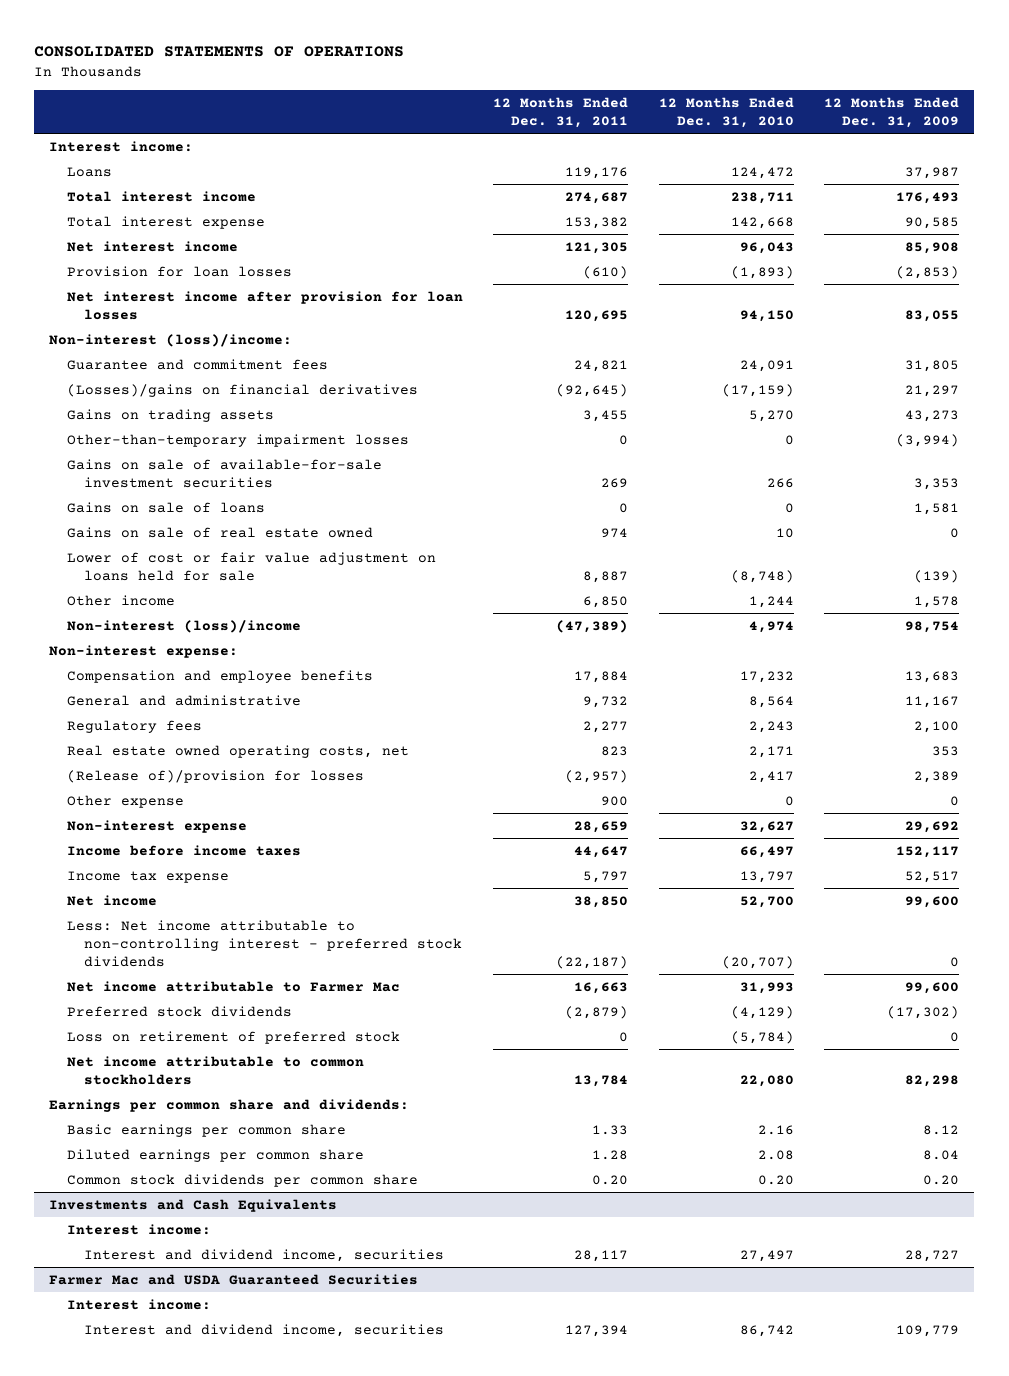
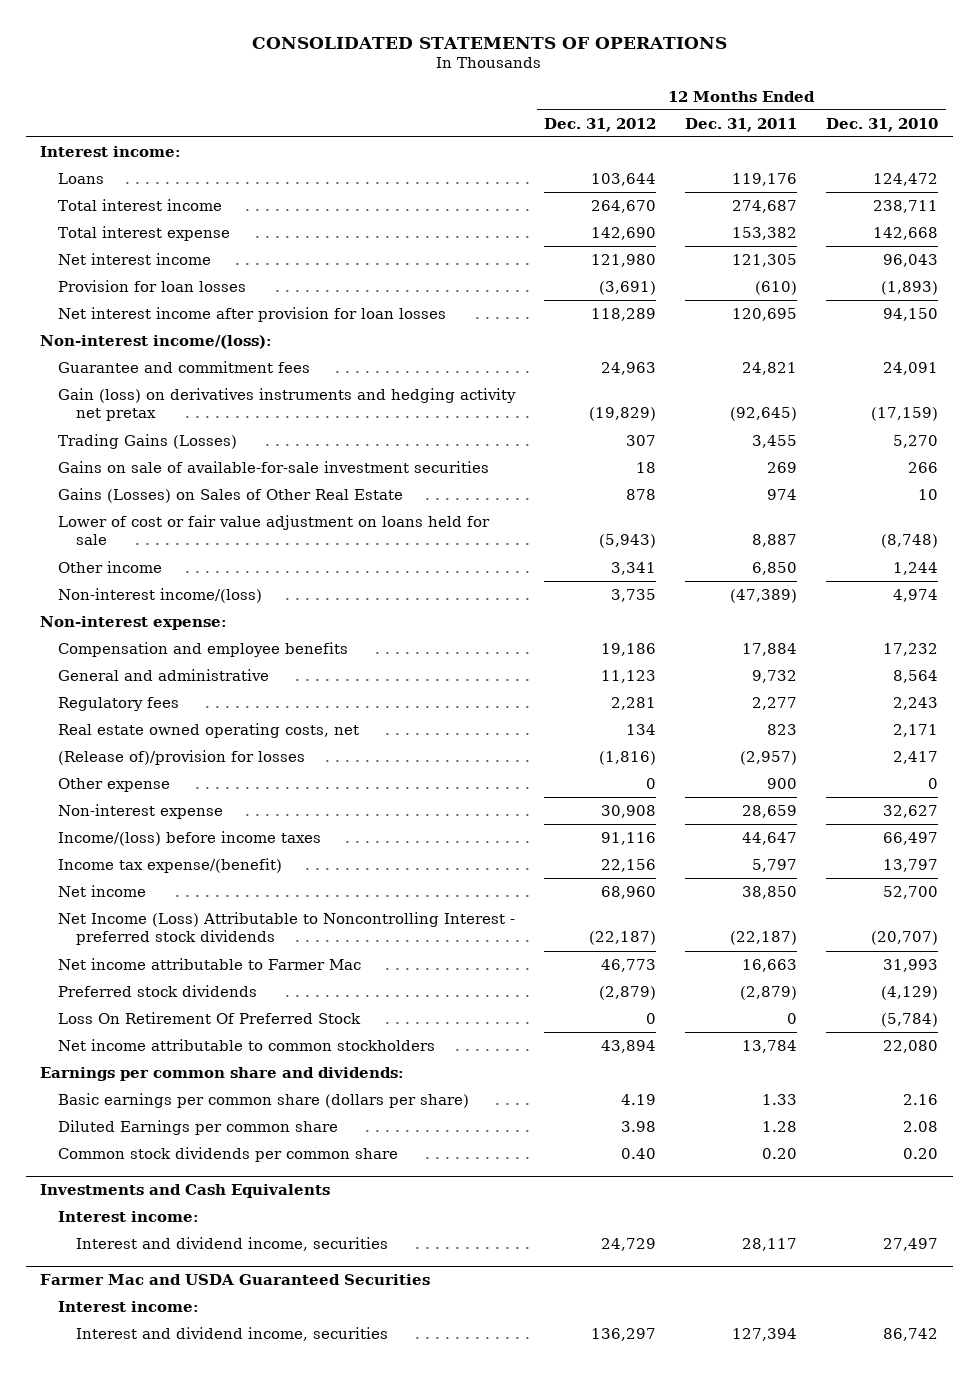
- | 12 Months Ended Dec. 31, 2011 | 12 Months Ended Dec. 31, 2010 | 12 Months Ended Dec. 31, 2009
+ | 12 Months Ended Dec. 31, 2012 | 12 Months Ended Dec. 31, 2011 | 12 Months Ended Dec. 31, 2010
- Non-interest (loss)/income:
+ Non-interest income/(loss):
- (Losses)/gains on financial derivatives | (92,645) | (17,159) | 21,297
- Gains on trading assets | 3,455 | 5,270 | 43,273
- Other-than-temporary impairment losses | 0 | 0 | (3,994)
+ Gain (loss) on derivatives instruments and hedging activity net pretax | (19,829) | (92,645) | (17,159)
+ Trading Gains (Losses) | 307 | 3,455 | 5,270
- Gains on sale of loans | 0 | 0 | 1,581
- Gains on sale of real estate owned | 974 | 10 | 0
+ Gains (Losses) on Sales of Other Real Estate | 878 | 974 | 10
- Non-interest (loss)/income | (47,389) | 4,974 | 98,754
+ Non-interest income/(loss) | 3,735 | (47,389) | 4,974
- Income before income taxes | 44,647 | 66,497 | 152,117
- Income tax expense | 5,797 | 13,797 | 52,517
+ Income/(loss) before income taxes | 91,116 | 44,647 | 66,497
+ Income tax expense/(benefit) | 22,156 | 5,797 | 13,797
- Less: Net income attributable to non-controlling interest - preferred stock dividends | (22,187) | (20,707) | 0
+ Net Income (Loss) Attributable to Noncontrolling Interest - preferred stock dividends | (22,187) | (22,187) | (20,707)
- Loss on retirement of preferred stock | 0 | (5,784) | 0
+ Loss On Retirement Of Preferred Stock | 0 | 0 | (5,784)
- Basic earnings per common share | 1.33 | 2.16 | 8.12
- Diluted earnings per common share | 1.28 | 2.08 | 8.04
+ Basic earnings per common share (dollars per share) | 4.19 | 1.33 | 2.16
+ Diluted Earnings per common share | 3.98 | 1.28 | 2.08

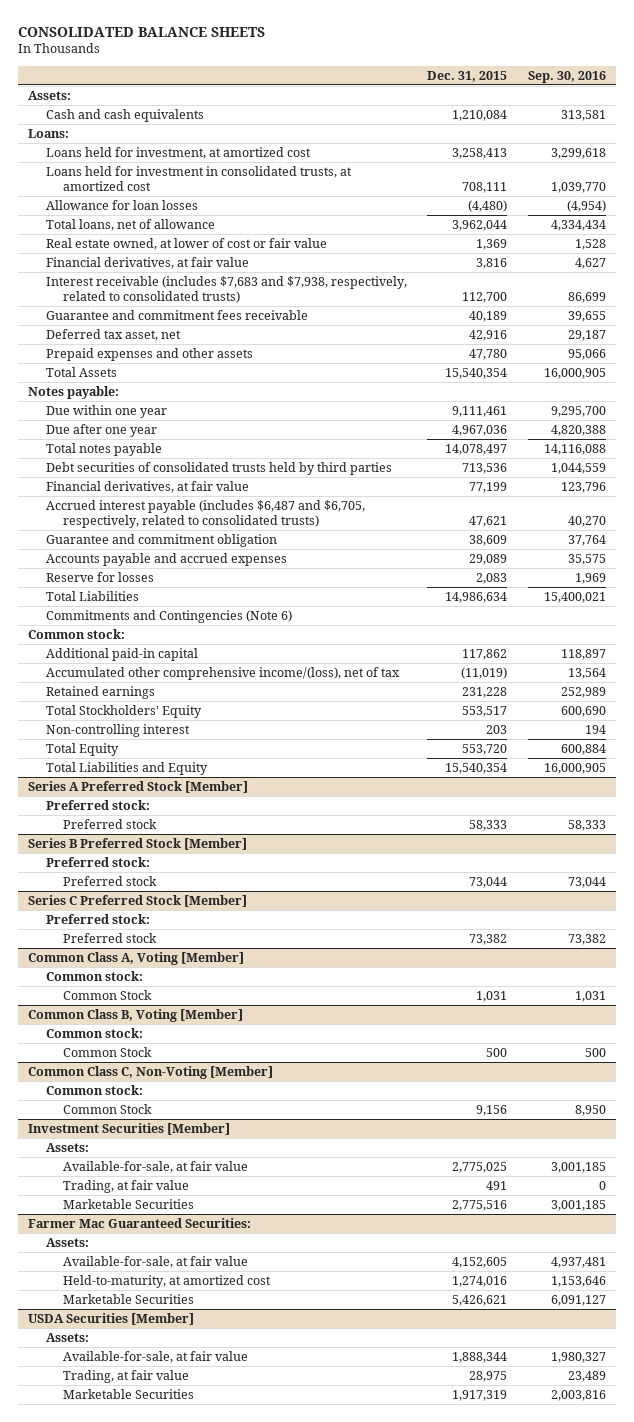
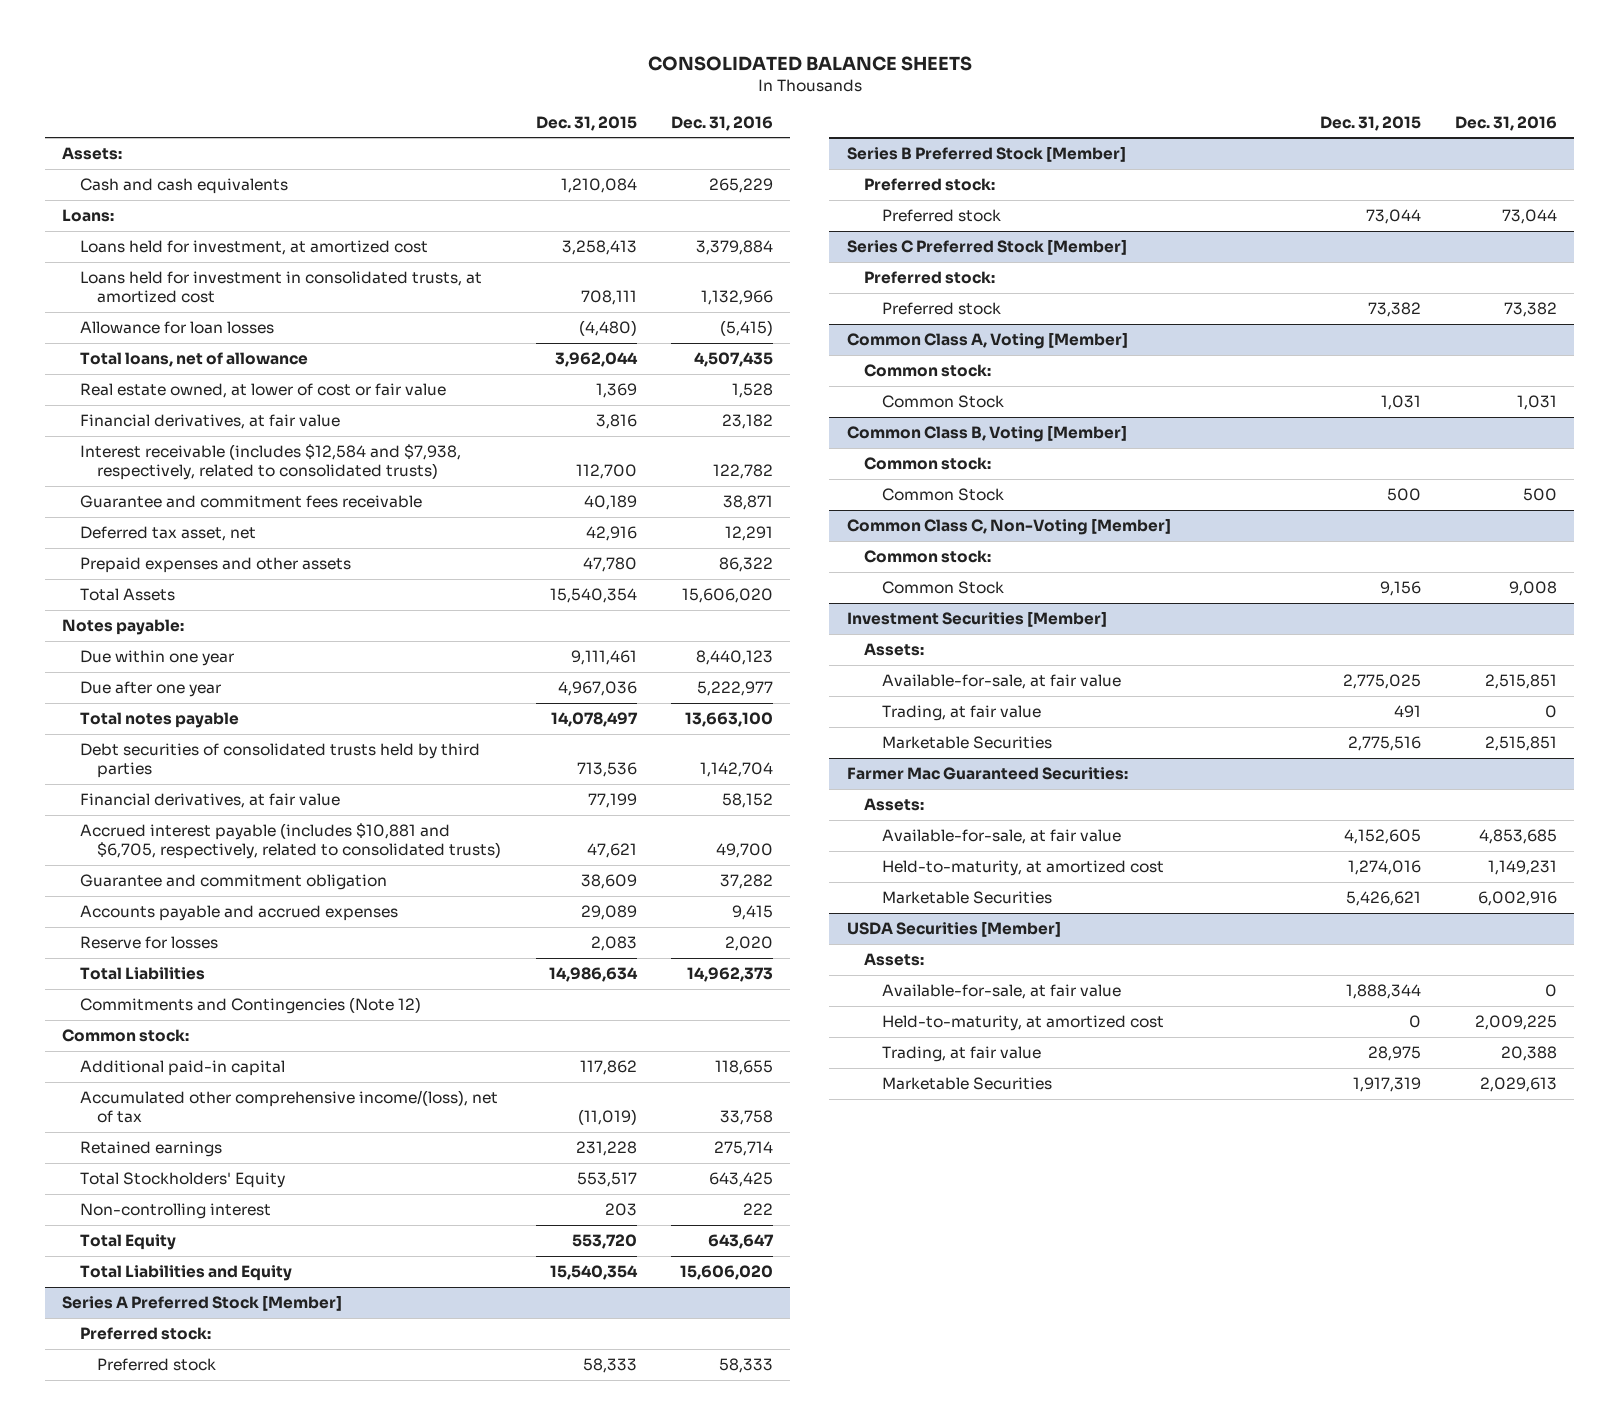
- | Dec. 31, 2015 | Sep. 30, 2016
+ | Dec. 31, 2015 | Dec. 31, 2016
- Interest receivable (includes $7,683 and $7,938, respectively, related to consolidated trusts) | 112,700 | 86,699
+ Interest receivable (includes $12,584 and $7,938, respectively, related to consolidated trusts) | 112,700 | 122,782
- Accrued interest payable (includes $6,487 and $6,705, respectively, related to consolidated trusts) | 47,621 | 40,270
+ Accrued interest payable (includes $10,881 and $6,705, respectively, related to consolidated trusts) | 47,621 | 49,700
- Commitments and Contingencies (Note 6)
+ Commitments and Contingencies (Note 12)
@ USDA Securities [Member]
+ Held-to-maturity, at amortized cost | 0 | 2,009,225

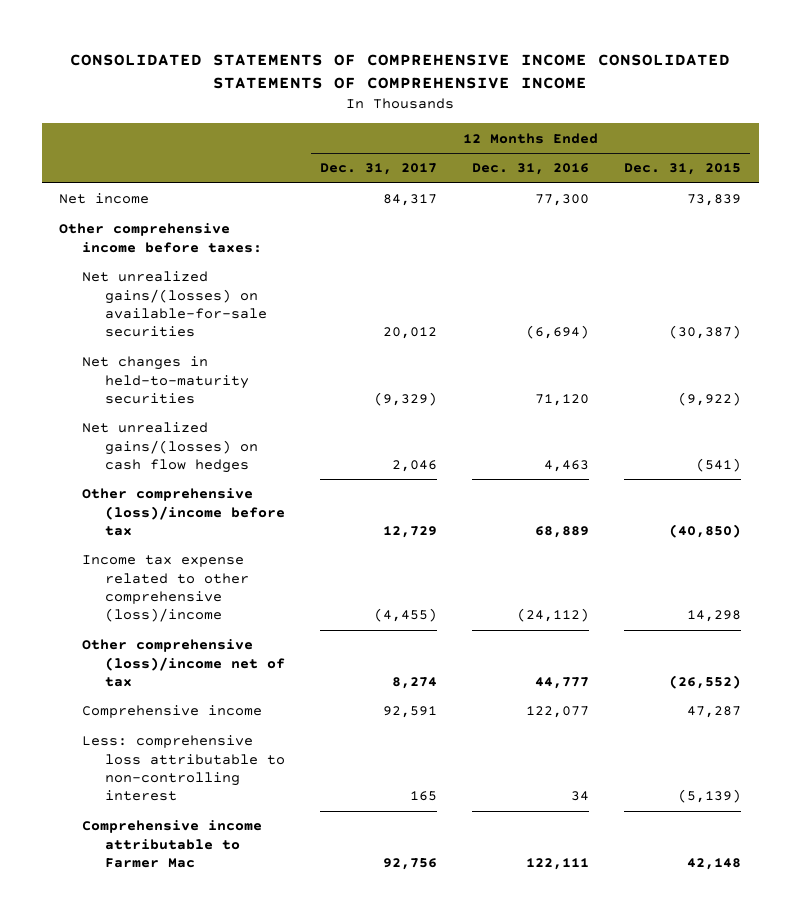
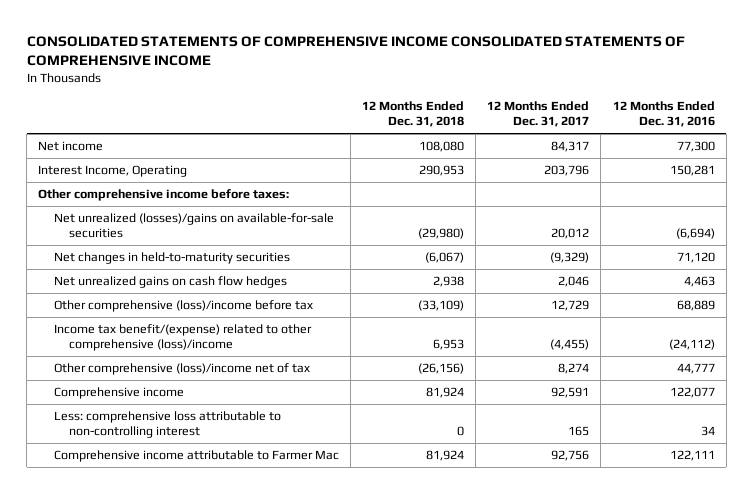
- | 12 Months Ended Dec. 31, 2017 | 12 Months Ended Dec. 31, 2016 | 12 Months Ended Dec. 31, 2015
+ | 12 Months Ended Dec. 31, 2018 | 12 Months Ended Dec. 31, 2017 | 12 Months Ended Dec. 31, 2016
+ Interest Income, Operating | 290,953 | 203,796 | 150,281
- Net unrealized gains/(losses) on available-for-sale securities | 20,012 | (6,694) | (30,387)
+ Net unrealized (losses)/gains on available-for-sale securities | (29,980) | 20,012 | (6,694)
- Net unrealized gains/(losses) on cash flow hedges | 2,046 | 4,463 | (541)
+ Net unrealized gains on cash flow hedges | 2,938 | 2,046 | 4,463
- Income tax expense related to other comprehensive (loss)/income | (4,455) | (24,112) | 14,298
+ Income tax benefit/(expense) related to other comprehensive (loss)/income | 6,953 | (4,455) | (24,112)

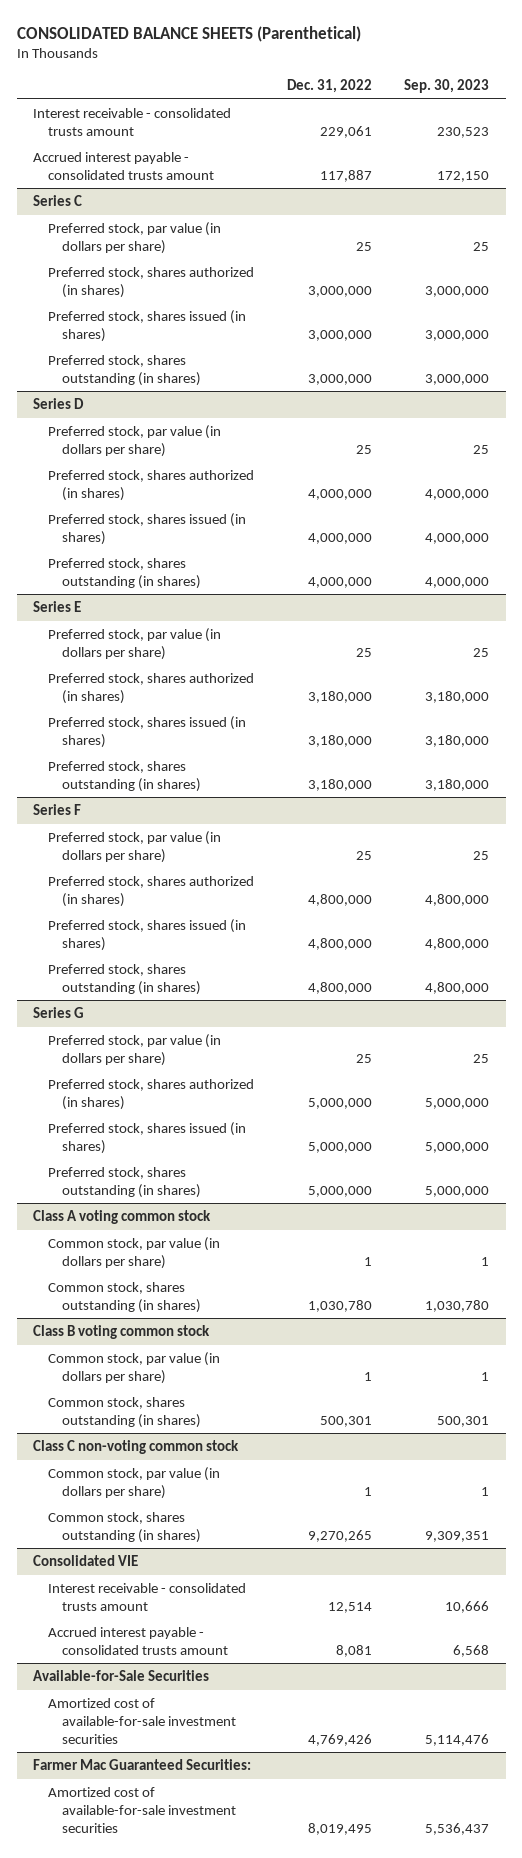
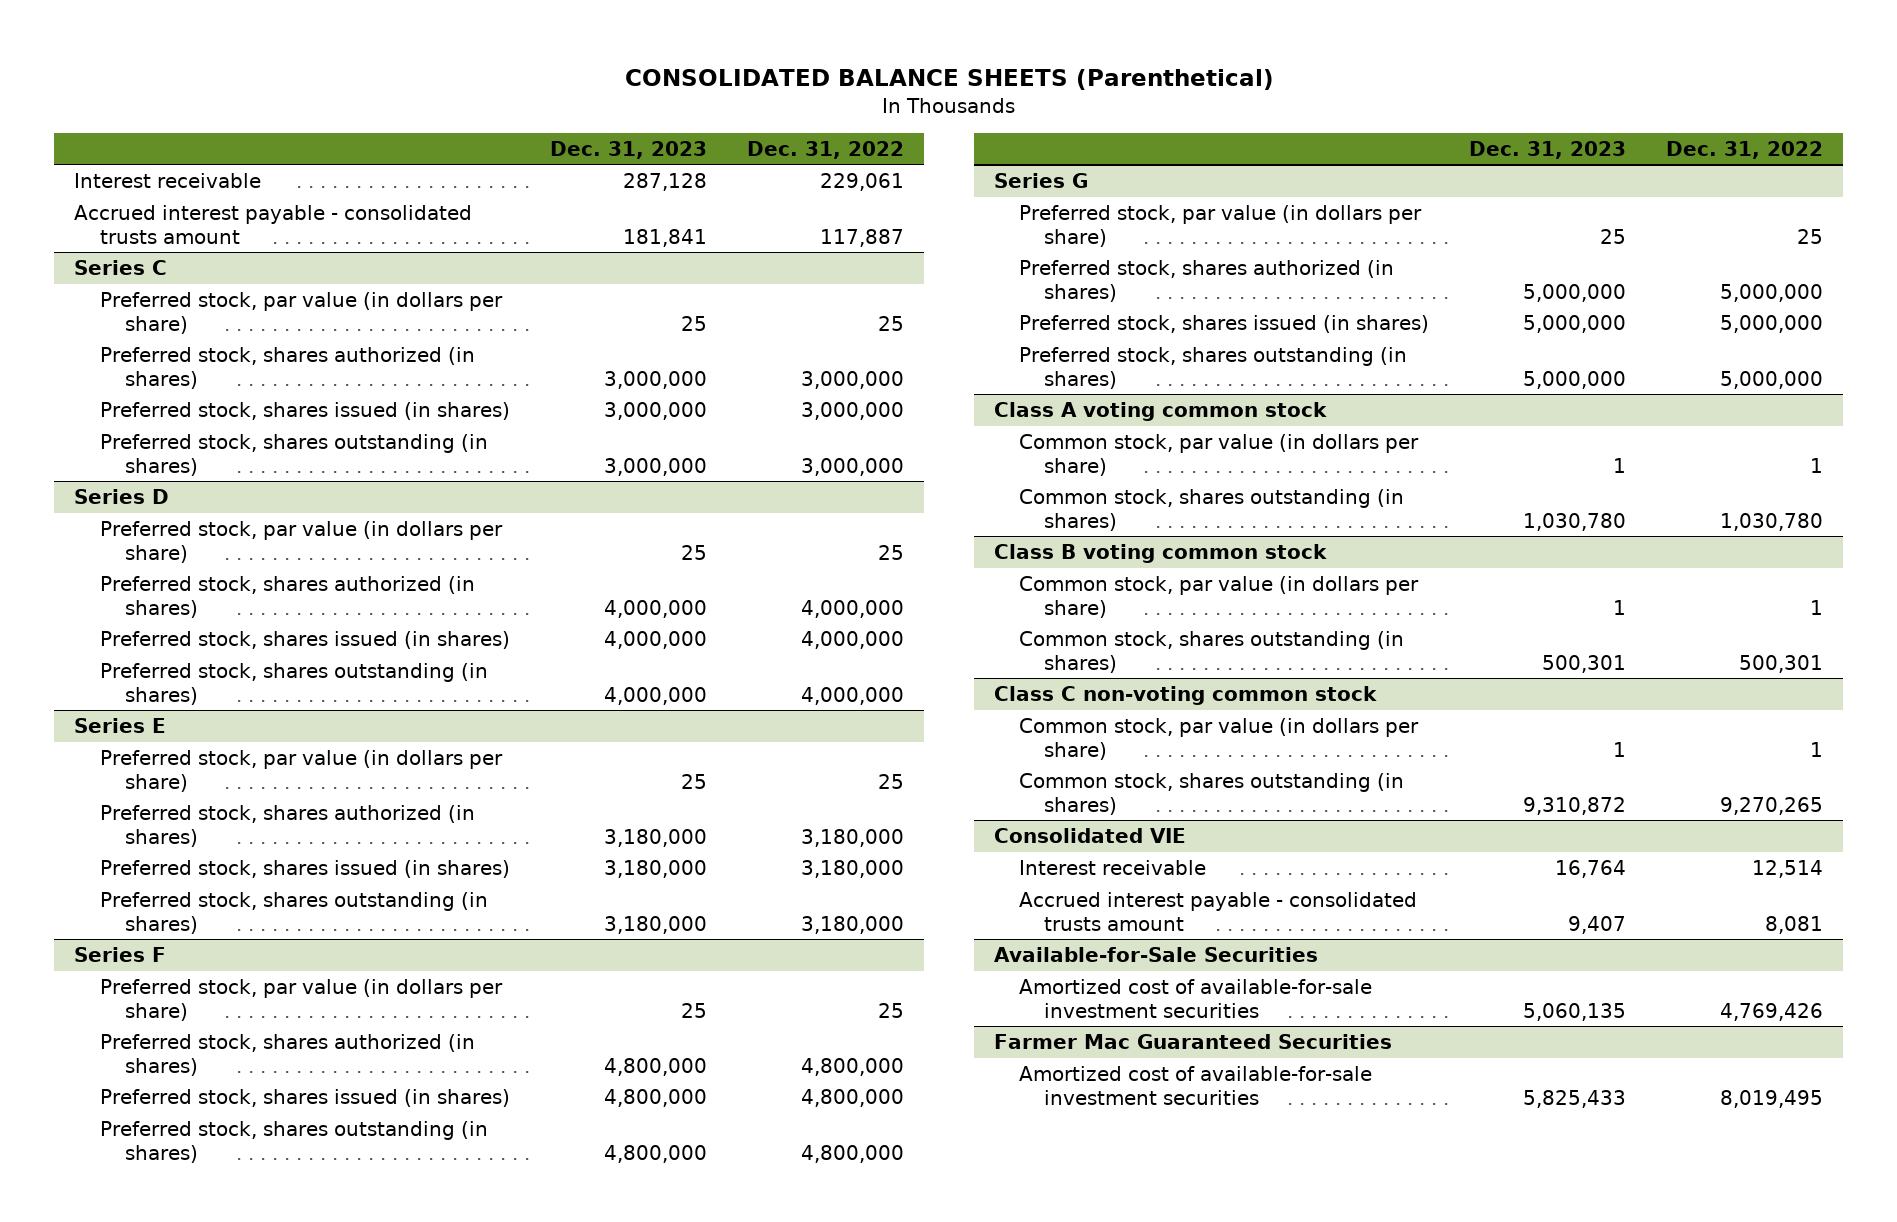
- | Dec. 31, 2022 | Sep. 30, 2023
+ | Dec. 31, 2023 | Dec. 31, 2022
- Interest receivable - consolidated trusts amount | 229,061 | 230,523
+ Interest receivable | 287,128 | 229,061
@ Consolidated VIE
- Interest receivable - consolidated trusts amount | 12,514 | 10,666
+ Interest receivable | 16,764 | 12,514
- Farmer Mac Guaranteed Securities:
+ Farmer Mac Guaranteed Securities

